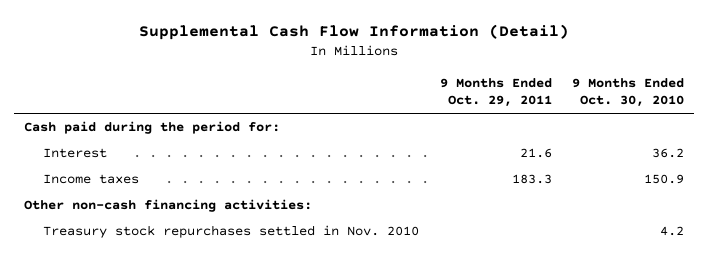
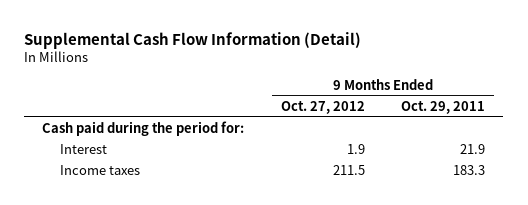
- | 9 Months Ended Oct. 29, 2011 | 9 Months Ended Oct. 30, 2010
+ | 9 Months Ended Oct. 27, 2012 | 9 Months Ended Oct. 29, 2011
- Interest | 21.6 | 36.2
+ Interest | 1.9 | 21.9
- Other non-cash financing activities:
- Treasury stock repurchases settled in Nov. 2010 | | 4.2

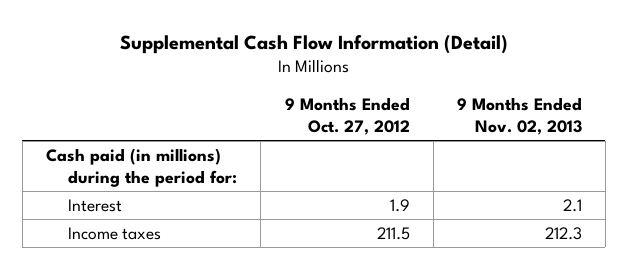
- | 9 Months Ended Oct. 27, 2012 | 9 Months Ended Oct. 29, 2011
+ | 9 Months Ended Oct. 27, 2012 | 9 Months Ended Nov. 02, 2013
- Cash paid during the period for:
+ Cash paid (in millions) during the period for:

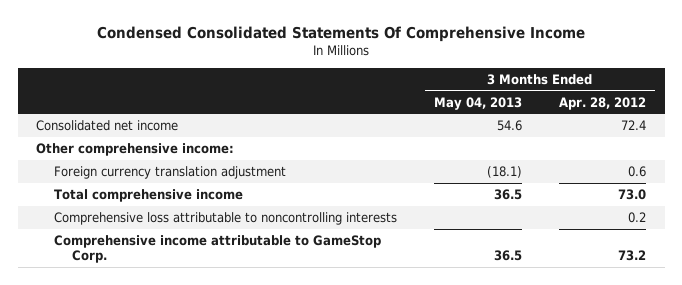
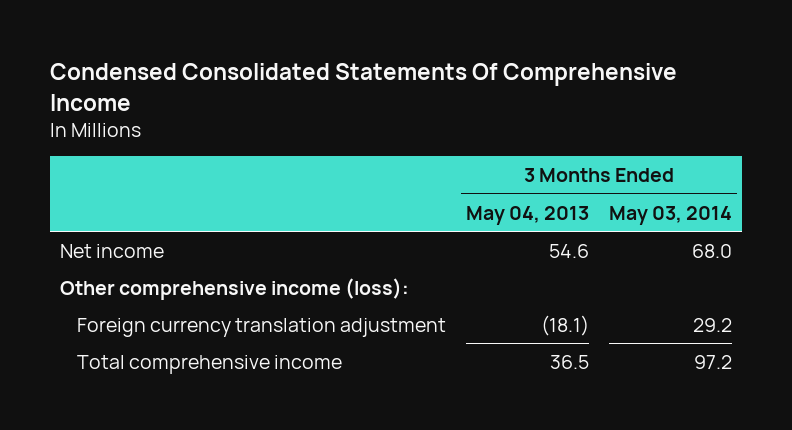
- | 3 Months Ended May 04, 2013 | 3 Months Ended Apr. 28, 2012
+ | 3 Months Ended May 04, 2013 | 3 Months Ended May 03, 2014
- Consolidated net income | 54.6 | 72.4
- Other comprehensive income:
+ Net income | 54.6 | 68.0
+ Other comprehensive income (loss):
- Comprehensive loss attributable to noncontrolling interests | | 0.2
- Comprehensive income attributable to GameStop Corp. | 36.5 | 73.2

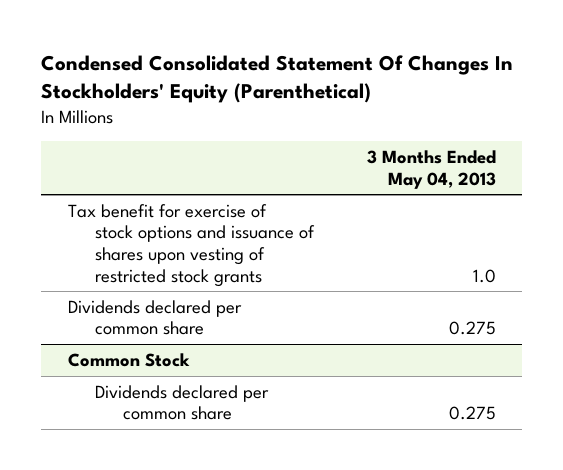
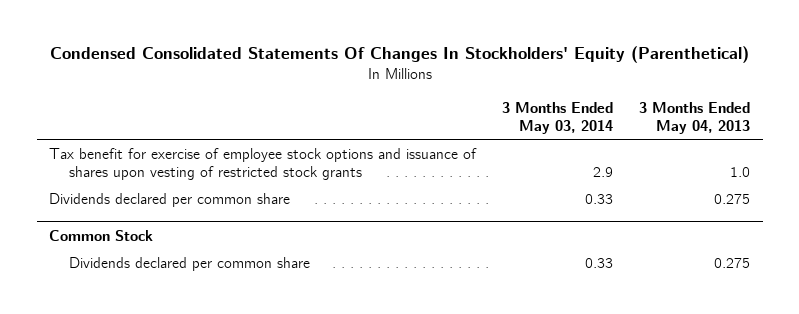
- Condensed Consolidated Statement Of Changes In Stockholders' Equity (Parenthetical)
+ Condensed Consolidated Statements Of Changes In Stockholders' Equity (Parenthetical)
- | 3 Months Ended May 04, 2013
+ | 3 Months Ended May 03, 2014 | 3 Months Ended May 04, 2013
- Tax benefit for exercise of stock options and issuance of shares upon vesting of restricted stock grants | 1.0
+ Tax benefit for exercise of employee stock options and issuance of shares upon vesting of restricted stock grants | 2.9 | 1.0

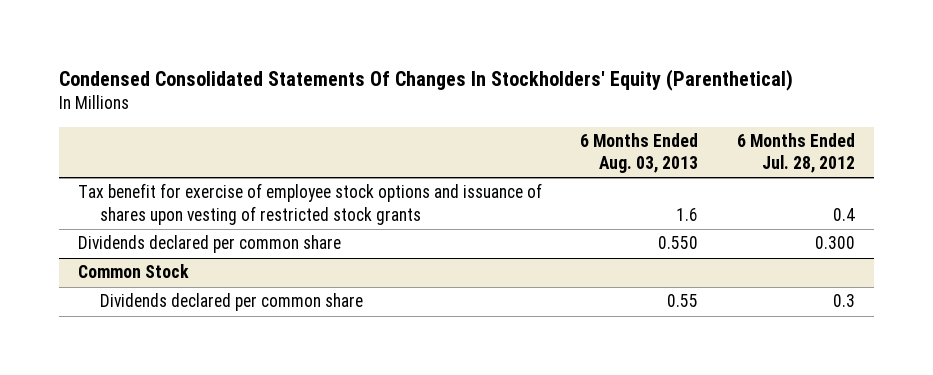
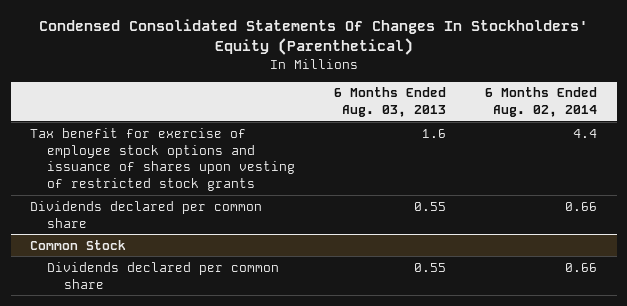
- | 6 Months Ended Aug. 03, 2013 | 6 Months Ended Jul. 28, 2012
+ | 6 Months Ended Aug. 03, 2013 | 6 Months Ended Aug. 02, 2014
- Dividends declared per common share | 0.550 | 0.300
+ Dividends declared per common share | 0.55 | 0.66

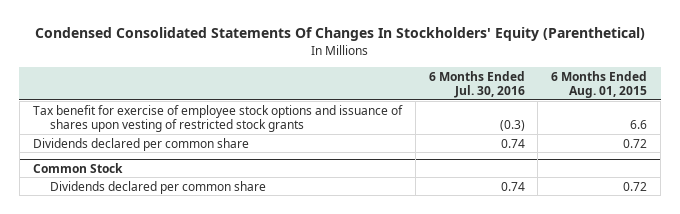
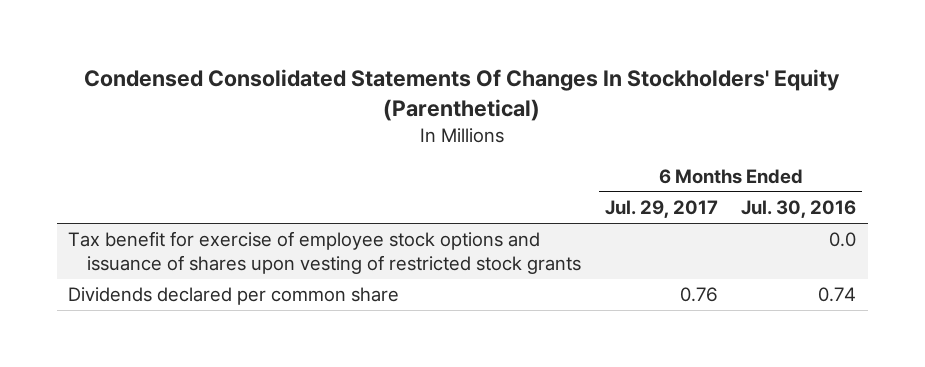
- | 6 Months Ended Jul. 30, 2016 | 6 Months Ended Aug. 01, 2015
+ | 6 Months Ended Jul. 29, 2017 | 6 Months Ended Jul. 30, 2016
- Tax benefit for exercise of employee stock options and issuance of shares upon vesting of restricted stock grants | (0.3) | 6.6
- Dividends declared per common share | 0.74 | 0.72
- Common Stock
+ Tax benefit for exercise of employee stock options and issuance of shares upon vesting of restricted stock grants | | 0.0

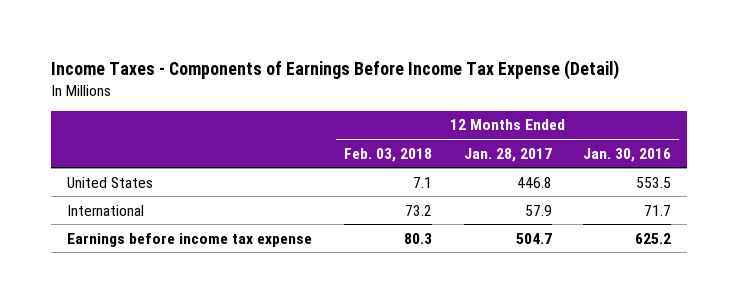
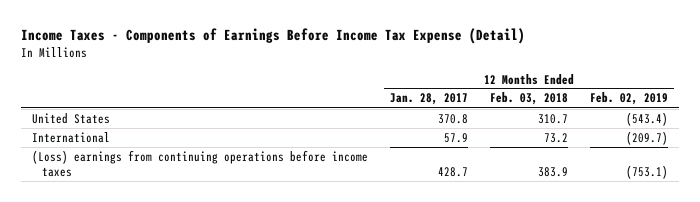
- | 12 Months Ended Feb. 03, 2018 | 12 Months Ended Jan. 28, 2017 | 12 Months Ended Jan. 30, 2016
+ | 12 Months Ended Jan. 28, 2017 | 12 Months Ended Feb. 03, 2018 | 12 Months Ended Feb. 02, 2019
- United States | 7.1 | 446.8 | 553.5
+ United States | 370.8 | 310.7 | (543.4)
- Earnings before income tax expense | 80.3 | 504.7 | 625.2
+ (Loss) earnings from continuing operations before income taxes | 428.7 | 383.9 | (753.1)

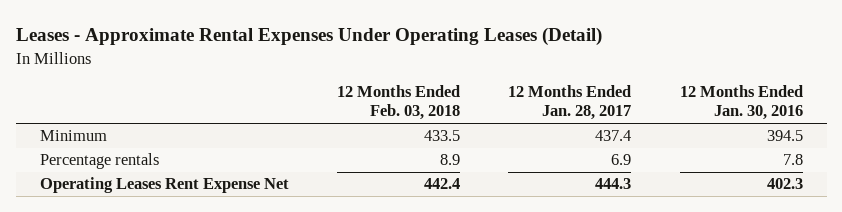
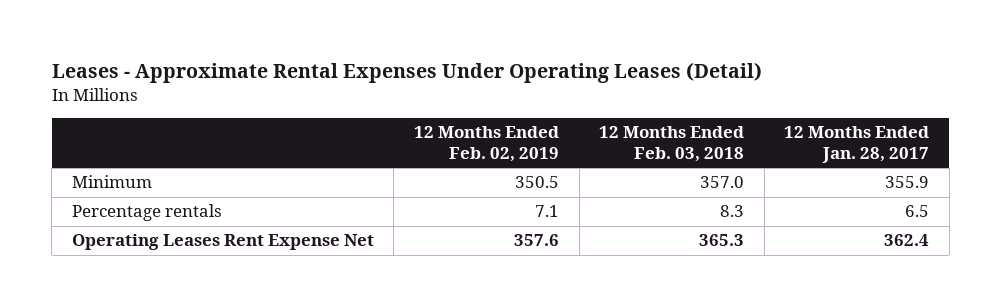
- | 12 Months Ended Feb. 03, 2018 | 12 Months Ended Jan. 28, 2017 | 12 Months Ended Jan. 30, 2016
+ | 12 Months Ended Feb. 02, 2019 | 12 Months Ended Feb. 03, 2018 | 12 Months Ended Jan. 28, 2017
- Minimum | 433.5 | 437.4 | 394.5
- Percentage rentals | 8.9 | 6.9 | 7.8
- Operating Leases Rent Expense Net | 442.4 | 444.3 | 402.3
+ Minimum | 350.5 | 357.0 | 355.9
+ Percentage rentals | 7.1 | 8.3 | 6.5
+ Operating Leases Rent Expense Net | 357.6 | 365.3 | 362.4

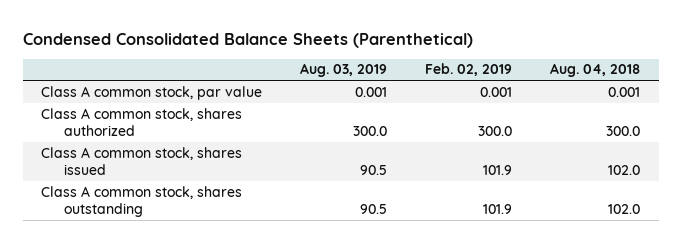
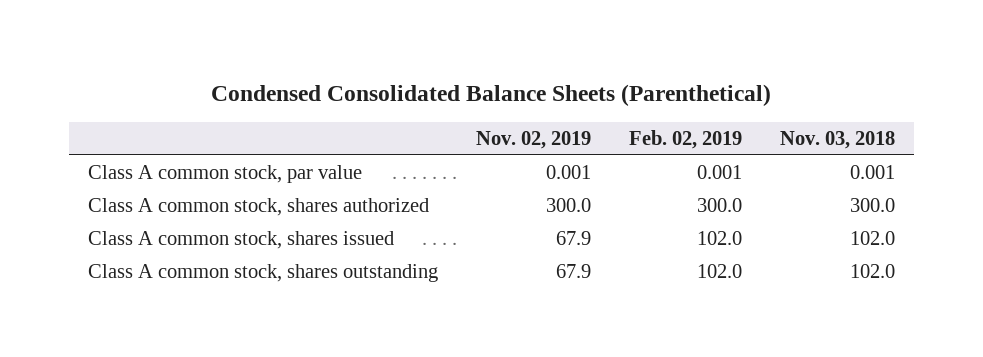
- | Aug. 03, 2019 | Feb. 02, 2019 | Aug. 04, 2018
+ | Nov. 02, 2019 | Feb. 02, 2019 | Nov. 03, 2018
- Class A common stock, shares issued | 90.5 | 101.9 | 102.0
- Class A common stock, shares outstanding | 90.5 | 101.9 | 102.0
+ Class A common stock, shares issued | 67.9 | 102.0 | 102.0
+ Class A common stock, shares outstanding | 67.9 | 102.0 | 102.0

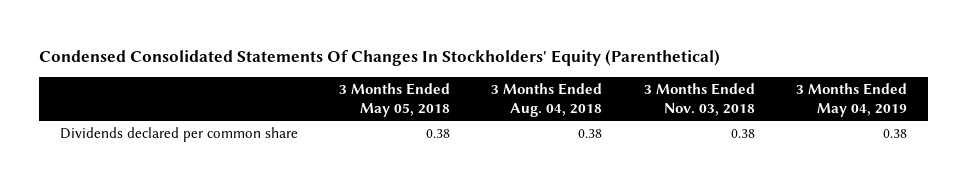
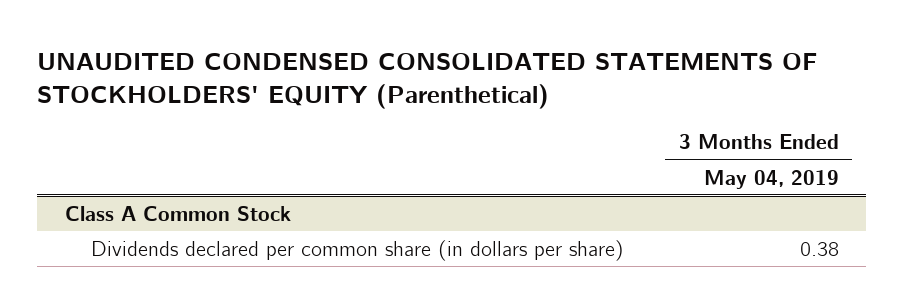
- Condensed Consolidated Statements Of Changes In Stockholders' Equity (Parenthetical)
+ UNAUDITED CONDENSED CONSOLIDATED STATEMENTS OF STOCKHOLDERS' EQUITY (Parenthetical)
- | 3 Months Ended May 05, 2018 | 3 Months Ended Aug. 04, 2018 | 3 Months Ended Nov. 03, 2018 | 3 Months Ended May 04, 2019
+ | 3 Months Ended May 04, 2019
- Dividends declared per common share | 0.38 | 0.38 | 0.38 | 0.38
+ Class A Common Stock
+ Dividends declared per common share (in dollars per share) | 0.38

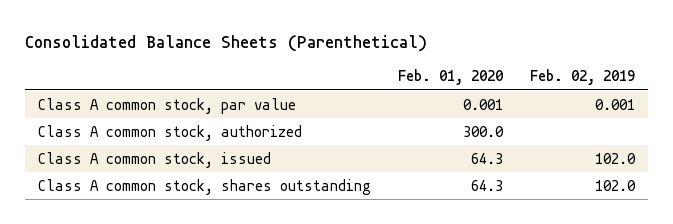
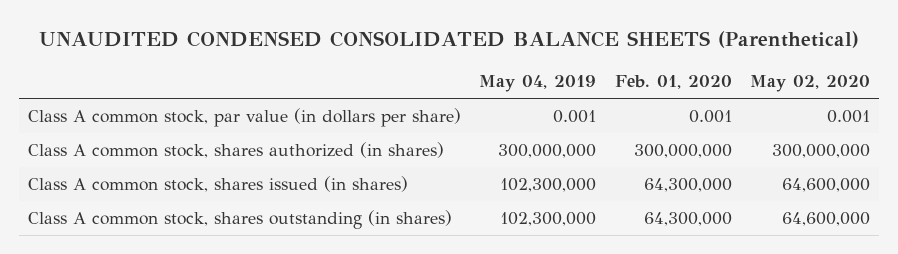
- Consolidated Balance Sheets (Parenthetical)
+ UNAUDITED CONDENSED CONSOLIDATED BALANCE SHEETS (Parenthetical)
- | Feb. 01, 2020 | Feb. 02, 2019
+ | May 04, 2019 | Feb. 01, 2020 | May 02, 2020
- Class A common stock, par value | 0.001 | 0.001
- Class A common stock, authorized | 300.0 |
- Class A common stock, issued | 64.3 | 102.0
- Class A common stock, shares outstanding | 64.3 | 102.0
+ Class A common stock, par value (in dollars per share) | 0.001 | 0.001 | 0.001
+ Class A common stock, shares authorized (in shares) | 300,000,000 | 300,000,000 | 300,000,000
+ Class A common stock, shares issued (in shares) | 102,300,000 | 64,300,000 | 64,600,000
+ Class A common stock, shares outstanding (in shares) | 102,300,000 | 64,300,000 | 64,600,000

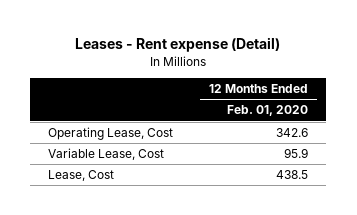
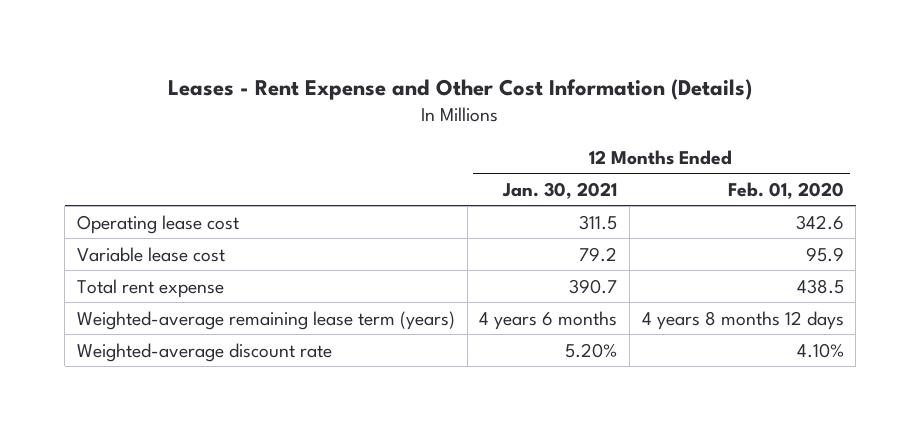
- Leases - Rent expense (Detail)
+ Leases - Rent Expense and Other Cost Information (Details)
- | 12 Months Ended Feb. 01, 2020
+ | 12 Months Ended Jan. 30, 2021 | 12 Months Ended Feb. 01, 2020
- Operating Lease, Cost | 342.6
- Variable Lease, Cost | 95.9
- Lease, Cost | 438.5
+ Operating lease cost | 311.5 | 342.6
+ Variable lease cost | 79.2 | 95.9
+ Total rent expense | 390.7 | 438.5
+ Weighted-average remaining lease term (years) | 4 years 6 months | 4 years 8 months 12 days
+ Weighted-average discount rate | 5.20% | 4.10%

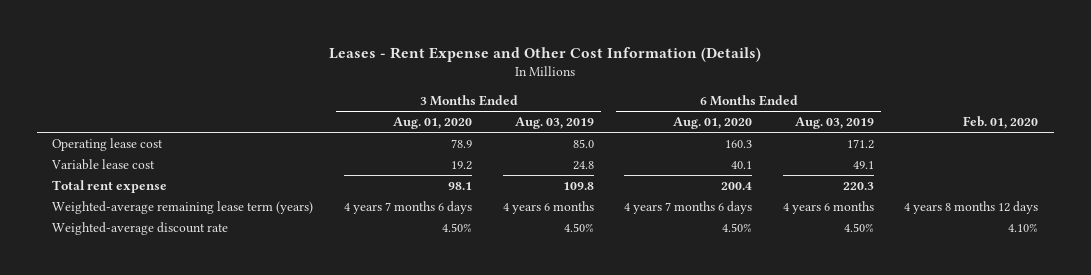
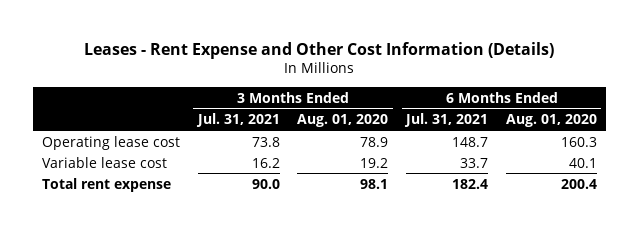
- | 3 Months Ended Aug. 01, 2020 | 3 Months Ended Aug. 03, 2019 | 6 Months Ended Aug. 01, 2020 | 6 Months Ended Aug. 03, 2019 | Feb. 01, 2020
+ | 3 Months Ended Jul. 31, 2021 | 3 Months Ended Aug. 01, 2020 | 6 Months Ended Jul. 31, 2021 | 6 Months Ended Aug. 01, 2020
- Weighted-average remaining lease term (years) | 4 years 7 months 6 days | 4 years 6 months | 4 years 7 months 6 days | 4 years 6 months | 4 years 8 months 12 days
- Weighted-average discount rate | 4.50% | 4.50% | 4.50% | 4.50% | 4.10%

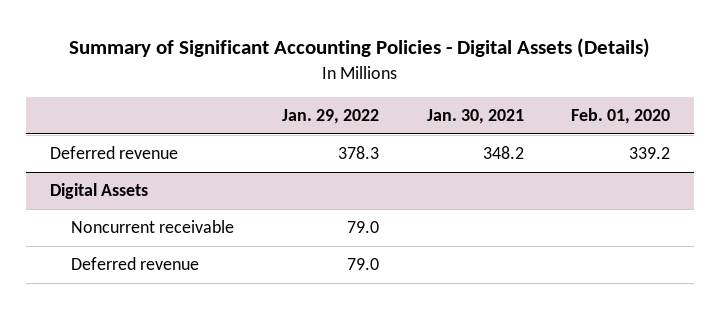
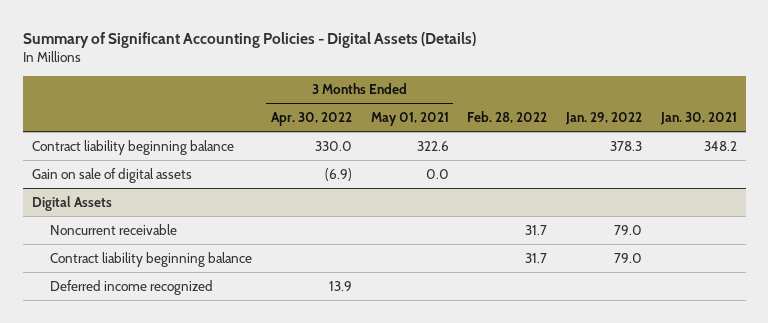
- | Jan. 29, 2022 | Jan. 30, 2021 | Feb. 01, 2020
+ | 3 Months Ended Apr. 30, 2022 | 3 Months Ended May 01, 2021 | Feb. 28, 2022 | Jan. 29, 2022 | Jan. 30, 2021
- Deferred revenue | 378.3 | 348.2 | 339.2
+ Contract liability beginning balance | 330.0 | 322.6 | | 378.3 | 348.2
+ Gain on sale of digital assets | (6.9) | 0.0 | | |
@ Digital Assets
- Deferred revenue | 79.0 | |
+ Contract liability beginning balance | | | 31.7 | 79.0 |
+ Deferred income recognized | 13.9 | | | |

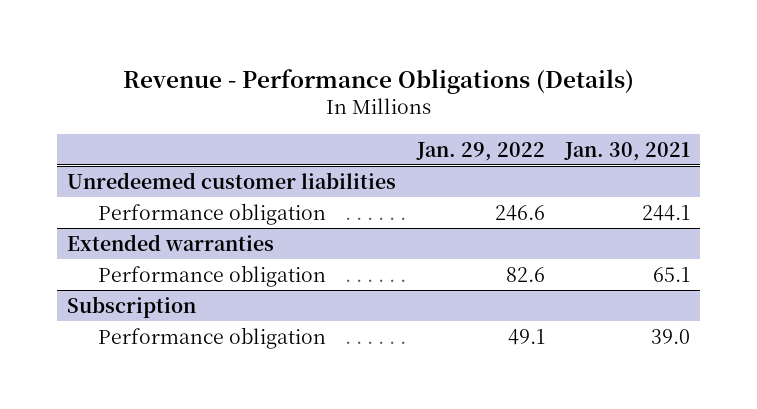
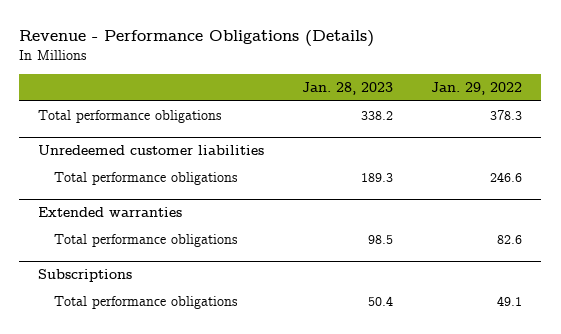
- | Jan. 29, 2022 | Jan. 30, 2021
+ | Jan. 28, 2023 | Jan. 29, 2022
+ Total performance obligations | 338.2 | 378.3
@ Unredeemed customer liabilities
- Performance obligation | 246.6 | 244.1
+ Total performance obligations | 189.3 | 246.6
@ Extended warranties
- Performance obligation | 82.6 | 65.1
- Subscription
- Performance obligation | 49.1 | 39.0
@ Extended warranties
+ Total performance obligations | 98.5 | 82.6
+ Subscriptions
+ Total performance obligations | 50.4 | 49.1

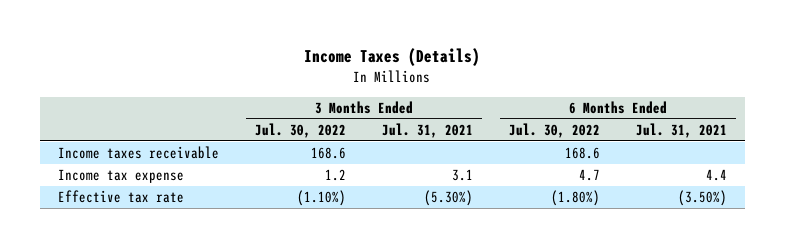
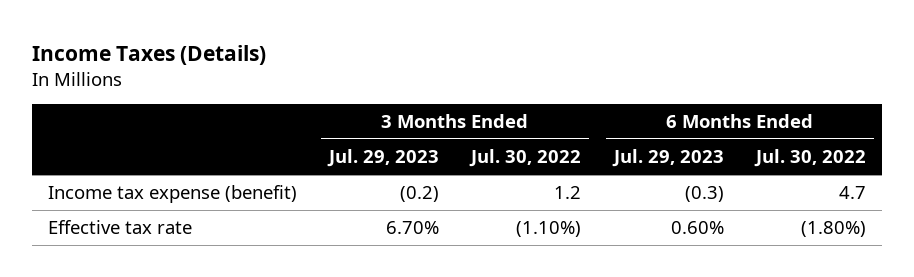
- | 3 Months Ended Jul. 30, 2022 | 3 Months Ended Jul. 31, 2021 | 6 Months Ended Jul. 30, 2022 | 6 Months Ended Jul. 31, 2021
+ | 3 Months Ended Jul. 29, 2023 | 3 Months Ended Jul. 30, 2022 | 6 Months Ended Jul. 29, 2023 | 6 Months Ended Jul. 30, 2022
- Income taxes receivable | 168.6 | | 168.6 |
- Income tax expense | 1.2 | 3.1 | 4.7 | 4.4
+ Income tax expense (benefit) | (0.2) | 1.2 | (0.3) | 4.7

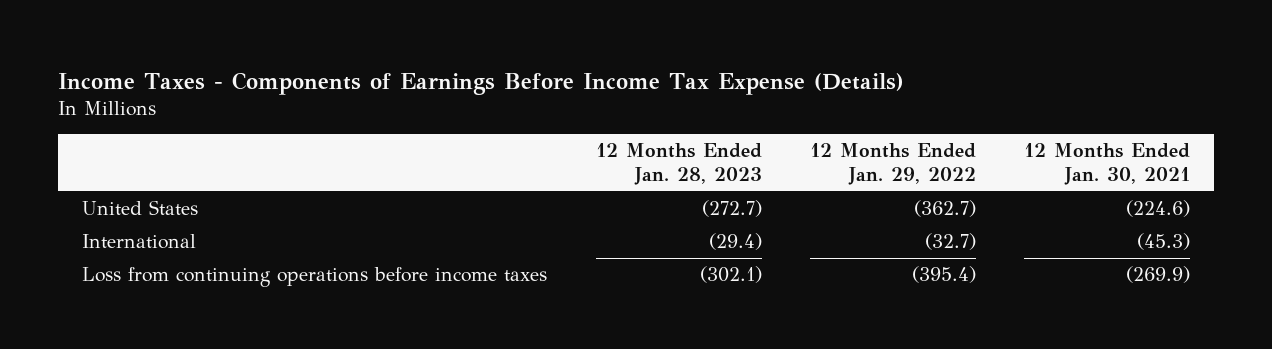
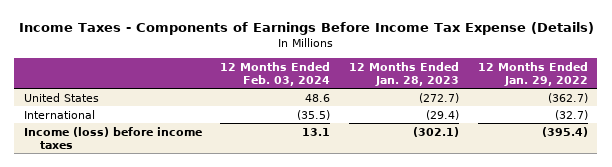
- | 12 Months Ended Jan. 28, 2023 | 12 Months Ended Jan. 29, 2022 | 12 Months Ended Jan. 30, 2021
+ | 12 Months Ended Feb. 03, 2024 | 12 Months Ended Jan. 28, 2023 | 12 Months Ended Jan. 29, 2022
- Loss from continuing operations before income taxes | (302.1) | (395.4) | (269.9)
+ Income (loss) before income taxes | 13.1 | (302.1) | (395.4)

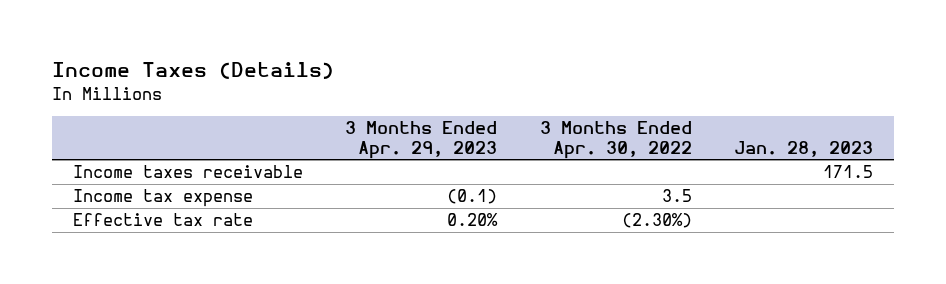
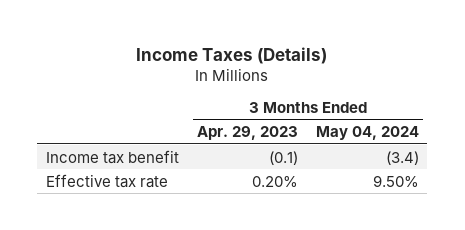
- | 3 Months Ended Apr. 29, 2023 | 3 Months Ended Apr. 30, 2022 | Jan. 28, 2023
+ | 3 Months Ended Apr. 29, 2023 | 3 Months Ended May 04, 2024
- Income taxes receivable | | | 171.5
- Income tax expense | (0.1) | 3.5 |
+ Income tax benefit | (0.1) | (3.4)

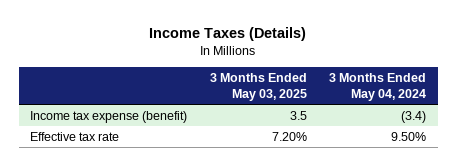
- | 3 Months Ended Apr. 29, 2023 | 3 Months Ended May 04, 2024
+ | 3 Months Ended May 03, 2025 | 3 Months Ended May 04, 2024
- Income tax benefit | (0.1) | (3.4)
+ Income tax expense (benefit) | 3.5 | (3.4)

